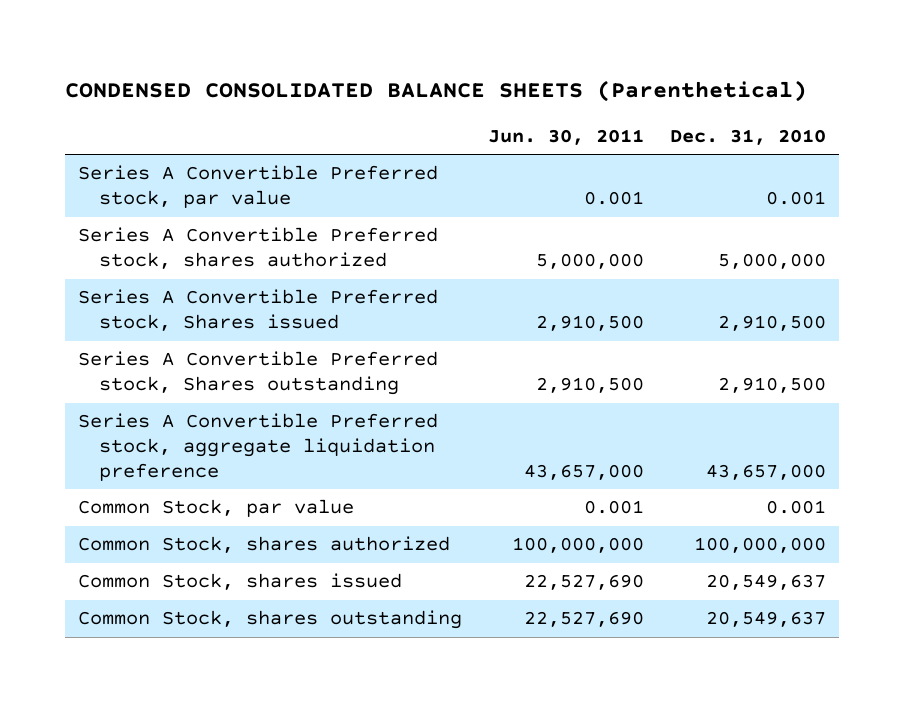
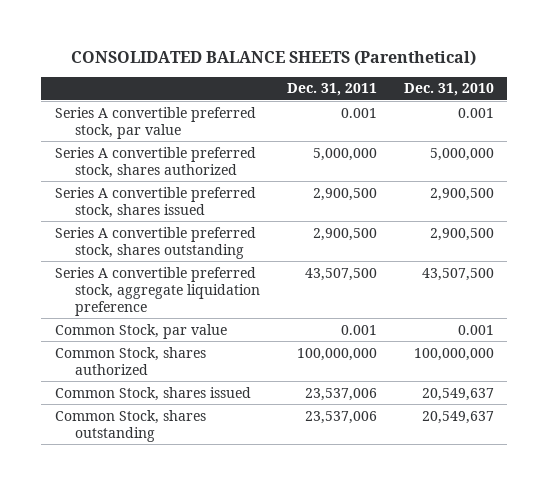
- CONDENSED CONSOLIDATED BALANCE SHEETS (Parenthetical)
+ CONSOLIDATED BALANCE SHEETS (Parenthetical)
- | Jun. 30, 2011 | Dec. 31, 2010
+ | Dec. 31, 2011 | Dec. 31, 2010
- Series A Convertible Preferred stock, par value | 0.001 | 0.001
- Series A Convertible Preferred stock, shares authorized | 5,000,000 | 5,000,000
- Series A Convertible Preferred stock, Shares issued | 2,910,500 | 2,910,500
- Series A Convertible Preferred stock, Shares outstanding | 2,910,500 | 2,910,500
- Series A Convertible Preferred stock, aggregate liquidation preference | 43,657,000 | 43,657,000
+ Series A convertible preferred stock, par value | 0.001 | 0.001
+ Series A convertible preferred stock, shares authorized | 5,000,000 | 5,000,000
+ Series A convertible preferred stock, shares issued | 2,900,500 | 2,900,500
+ Series A convertible preferred stock, shares outstanding | 2,900,500 | 2,900,500
+ Series A convertible preferred stock, aggregate liquidation preference | 43,507,500 | 43,507,500

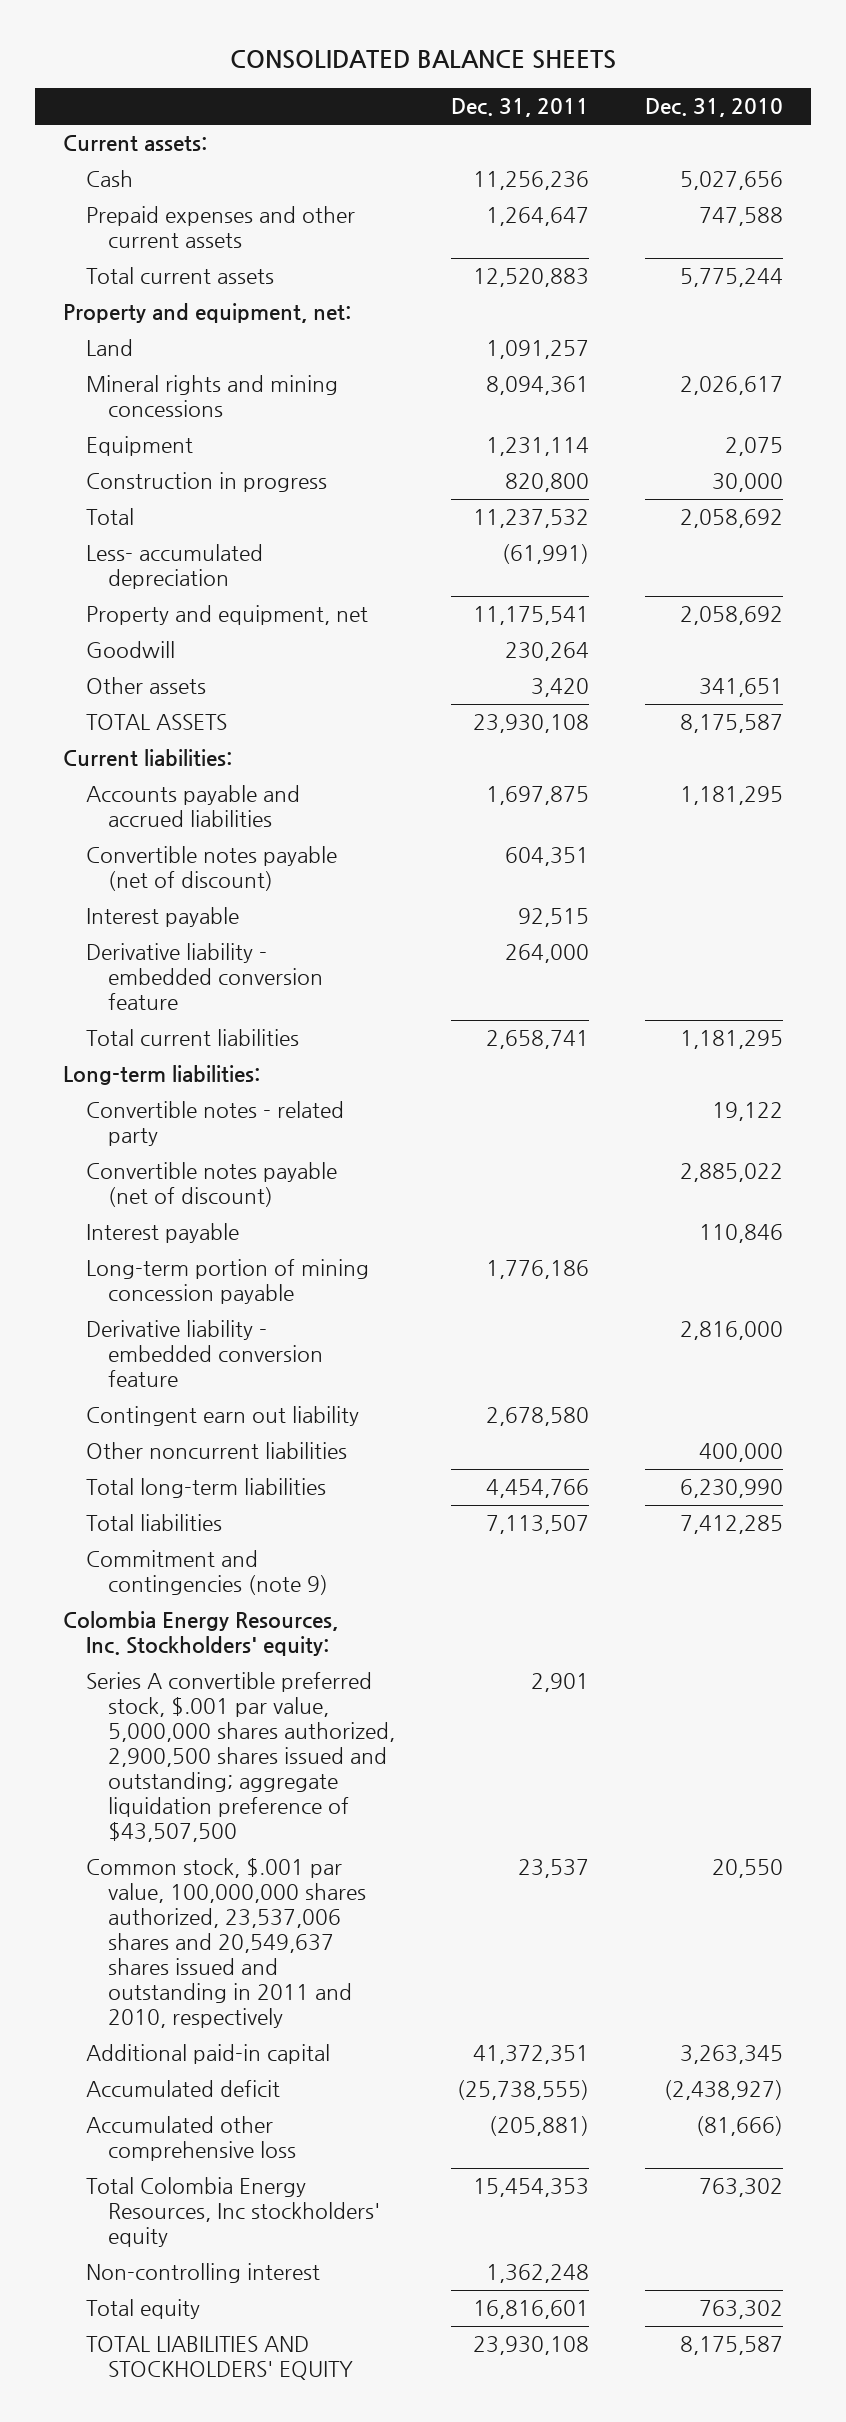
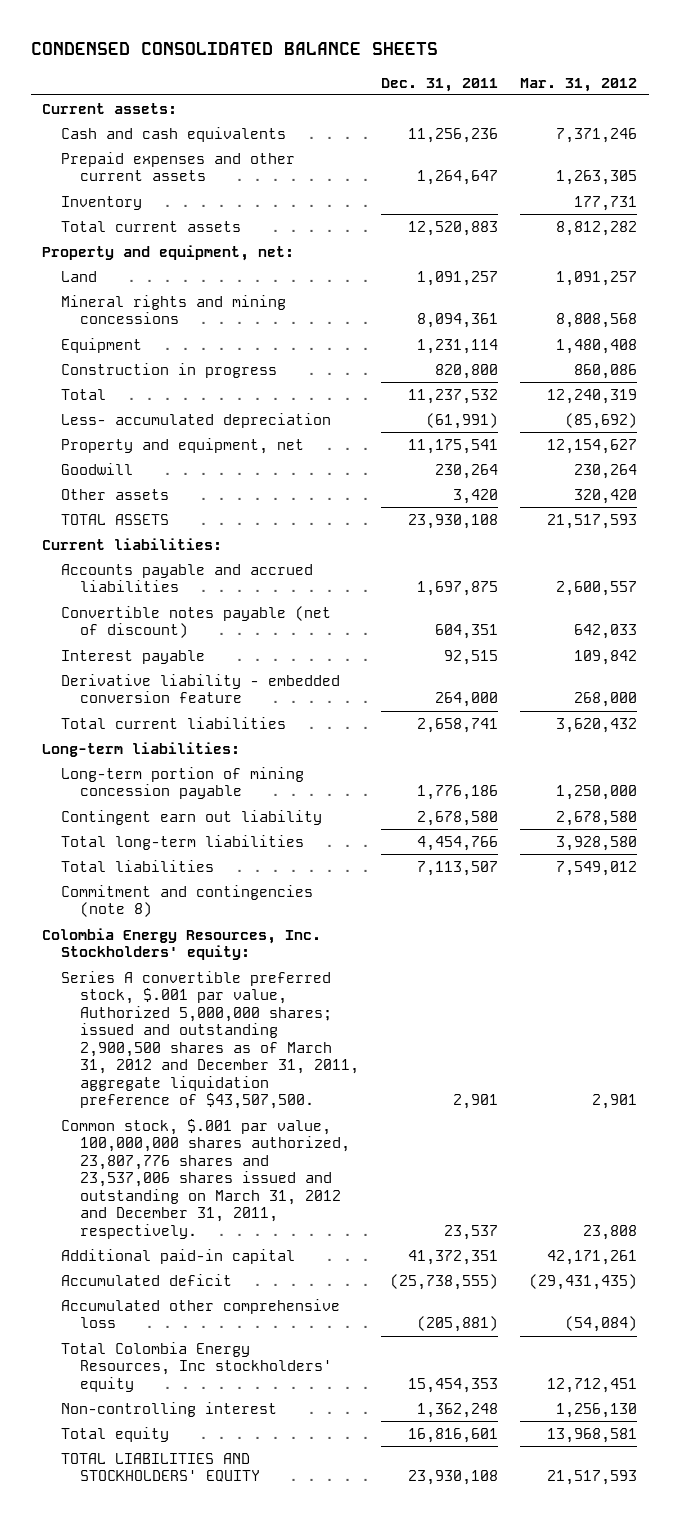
- CONSOLIDATED BALANCE SHEETS
+ CONDENSED CONSOLIDATED BALANCE SHEETS
- | Dec. 31, 2011 | Dec. 31, 2010
+ | Dec. 31, 2011 | Mar. 31, 2012
- Cash | 11,256,236 | 5,027,656
+ Cash and cash equivalents | 11,256,236 | 7,371,246
+ Inventory | | 177,731
- Convertible notes - related party | | 19,122
- Convertible notes payable (net of discount) | | 2,885,022
- Interest payable | | 110,846
- Derivative liability - embedded conversion feature | | 2,816,000
- Other noncurrent liabilities | | 400,000
- Commitment and contingencies (note 9)
+ Commitment and contingencies (note 8)
- Series A convertible preferred stock, $.001 par value, 5,000,000 shares authorized, 2,900,500 shares issued and outstanding; aggregate liquidation preference of $43,507,500 | 2,901 |
- Common stock, $.001 par value, 100,000,000 shares authorized, 23,537,006 shares and 20,549,637 shares issued and outstanding in 2011 and 2010, respectively | 23,537 | 20,550
+ Series A convertible preferred stock, $.001 par value, Authorized 5,000,000 shares; issued and outstanding 2,900,500 shares as of March 31, 2012 and December 31, 2011, aggregate liquidation preference of $43,507,500. | 2,901 | 2,901
+ Common stock, $.001 par value, 100,000,000 shares authorized, 23,807,776 shares and 23,537,006 shares issued and outstanding on March 31, 2012 and December 31, 2011, respectively. | 23,537 | 23,808

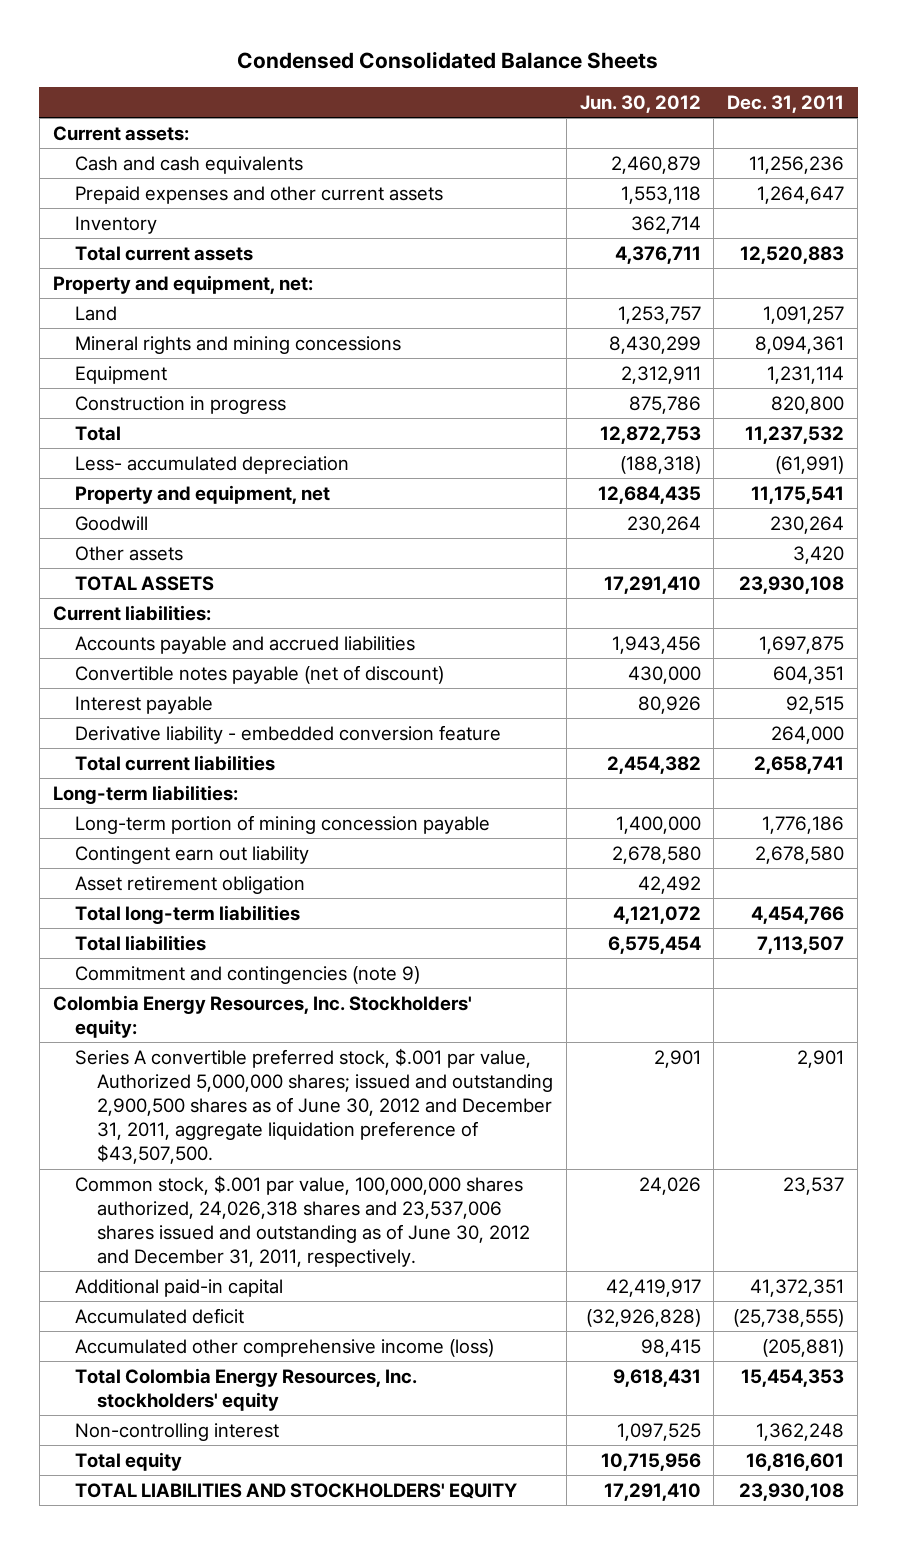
- CONDENSED CONSOLIDATED BALANCE SHEETS
+ Condensed Consolidated Balance Sheets
- | Dec. 31, 2011 | Mar. 31, 2012
+ | Jun. 30, 2012 | Dec. 31, 2011
+ Asset retirement obligation | 42,492 |
- Commitment and contingencies (note 8)
+ Commitment and contingencies (note 9)
- Series A convertible preferred stock, $.001 par value, Authorized 5,000,000 shares; issued and outstanding 2,900,500 shares as of March 31, 2012 and December 31, 2011, aggregate liquidation preference of $43,507,500. | 2,901 | 2,901
- Common stock, $.001 par value, 100,000,000 shares authorized, 23,807,776 shares and 23,537,006 shares issued and outstanding on March 31, 2012 and December 31, 2011, respectively. | 23,537 | 23,808
+ Series A convertible preferred stock, $.001 par value, Authorized 5,000,000 shares; issued and outstanding 2,900,500 shares as of June 30, 2012 and December 31, 2011, aggregate liquidation preference of $43,507,500. | 2,901 | 2,901
+ Common stock, $.001 par value, 100,000,000 shares authorized, 24,026,318 shares and 23,537,006 shares issued and outstanding as of June 30, 2012 and December 31, 2011, respectively. | 24,026 | 23,537
- Accumulated other comprehensive loss | (205,881) | (54,084)
- Total Colombia Energy Resources, Inc stockholders' equity | 15,454,353 | 12,712,451
+ Accumulated other comprehensive income (loss) | 98,415 | (205,881)
+ Total Colombia Energy Resources, Inc. stockholders' equity | 9,618,431 | 15,454,353

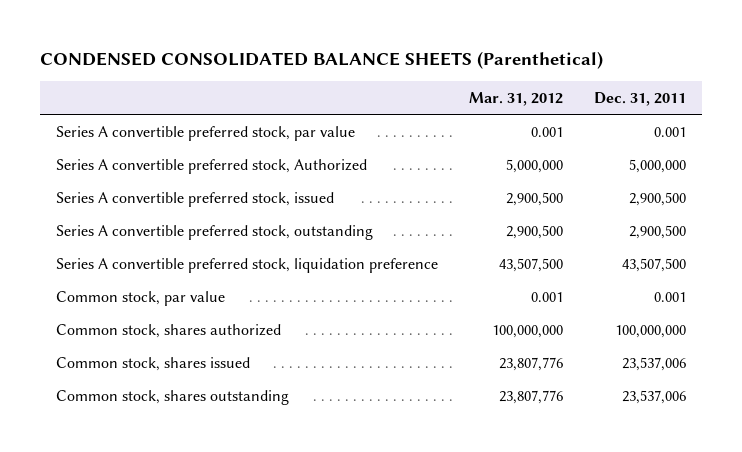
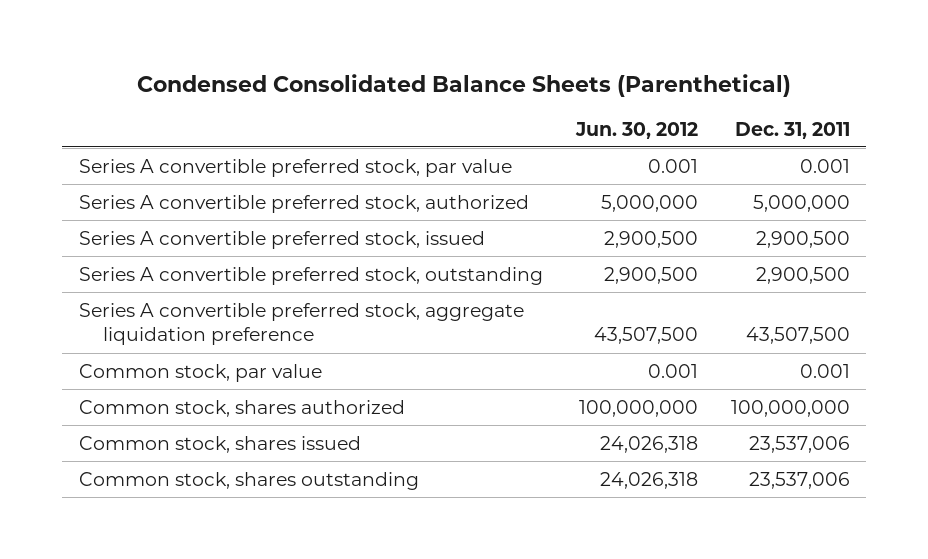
- CONDENSED CONSOLIDATED BALANCE SHEETS (Parenthetical)
+ Condensed Consolidated Balance Sheets (Parenthetical)
- | Mar. 31, 2012 | Dec. 31, 2011
+ | Jun. 30, 2012 | Dec. 31, 2011
- Series A convertible preferred stock, Authorized | 5,000,000 | 5,000,000
+ Series A convertible preferred stock, authorized | 5,000,000 | 5,000,000
- Series A convertible preferred stock, liquidation preference | 43,507,500 | 43,507,500
+ Series A convertible preferred stock, aggregate liquidation preference | 43,507,500 | 43,507,500

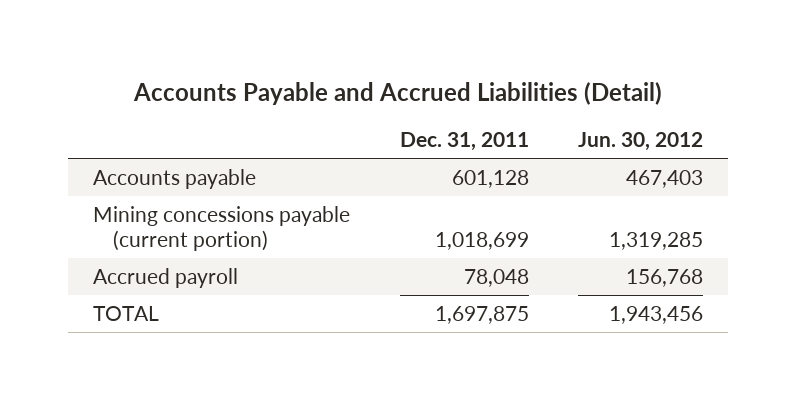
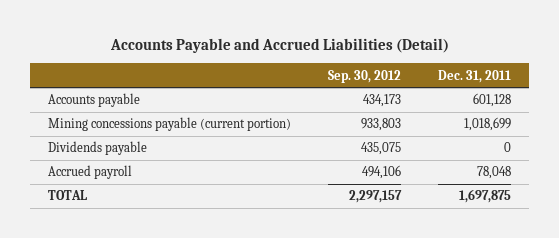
- | Dec. 31, 2011 | Jun. 30, 2012
+ | Sep. 30, 2012 | Dec. 31, 2011
+ Dividends payable | 435,075 | 0

